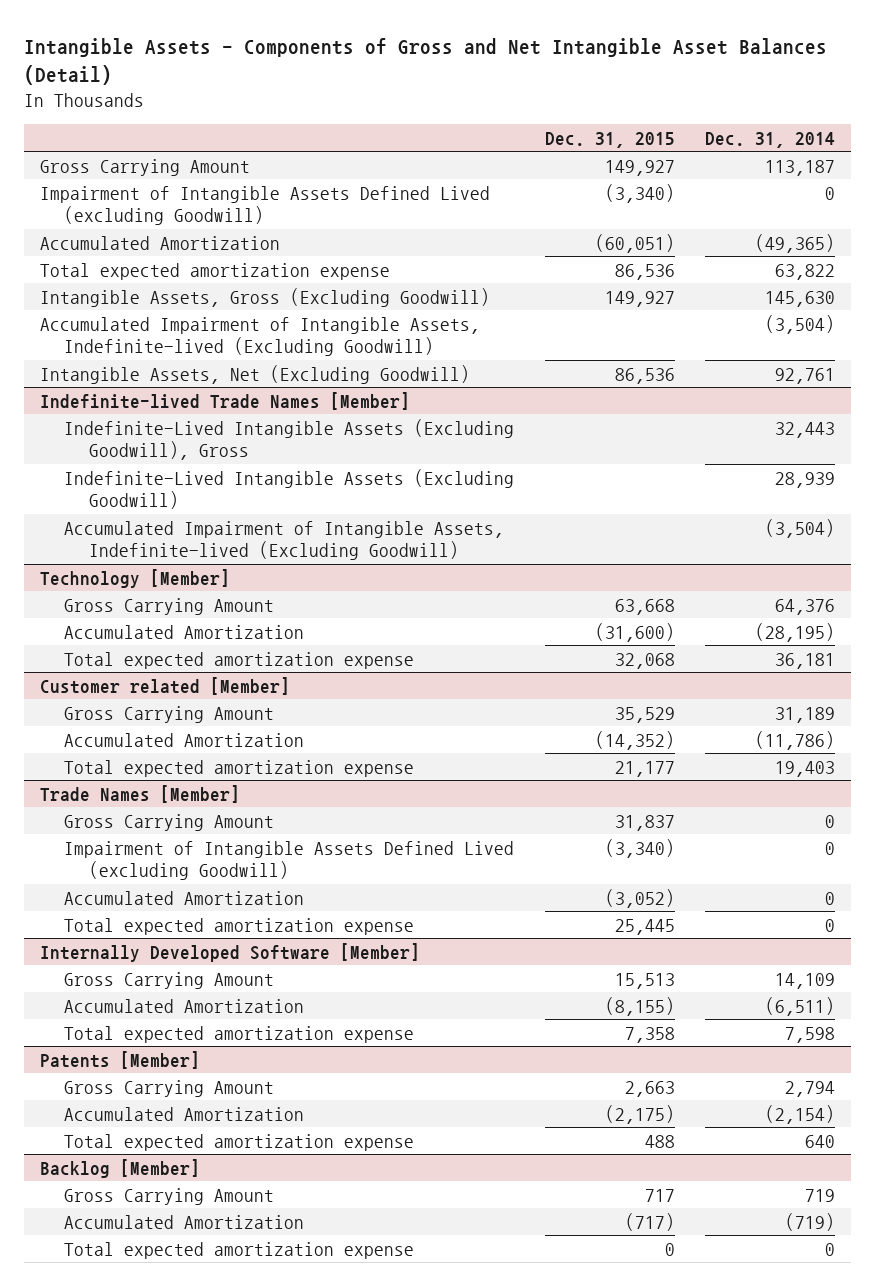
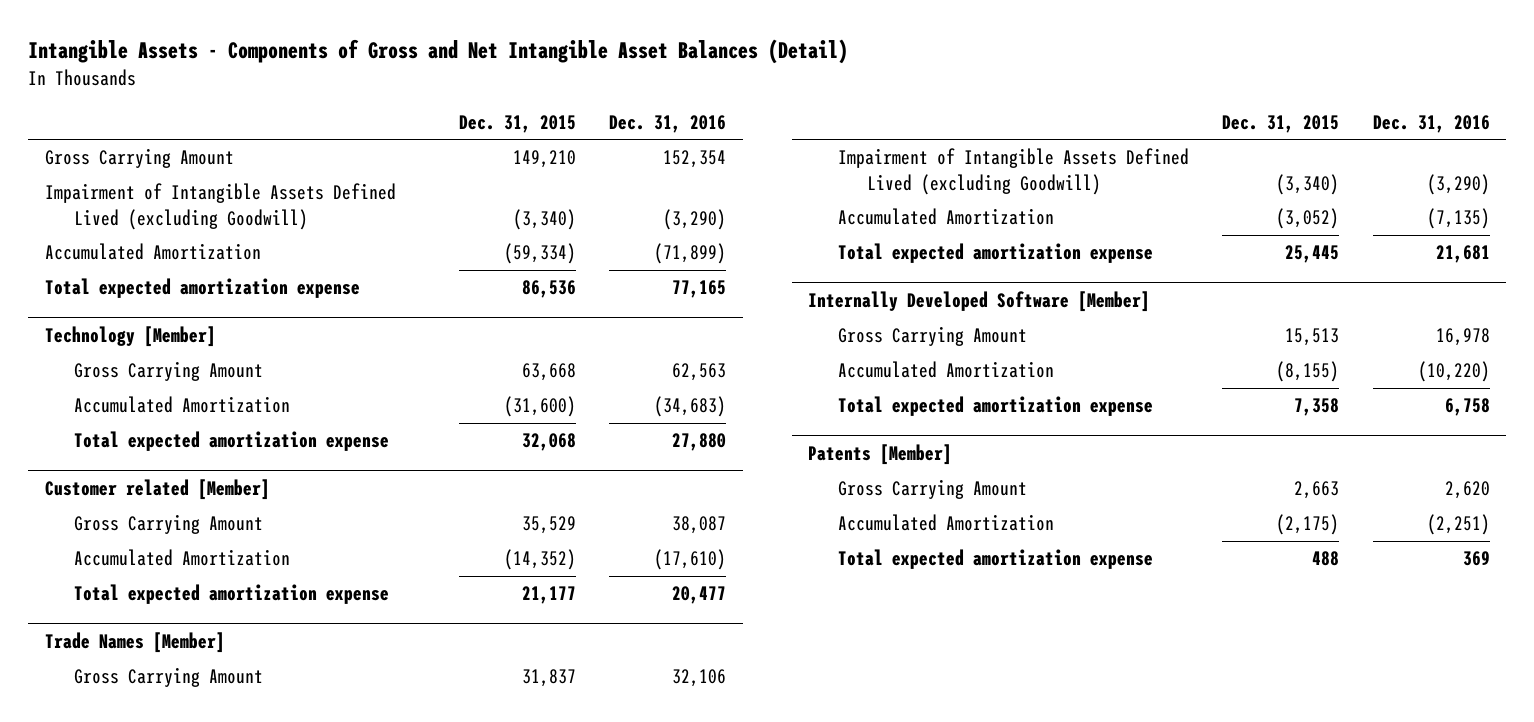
- | Dec. 31, 2015 | Dec. 31, 2014
+ | Dec. 31, 2015 | Dec. 31, 2016
- Gross Carrying Amount | 149,927 | 113,187
+ Gross Carrying Amount | 149,210 | 152,354
- Accumulated Amortization | (60,051) | (49,365)
+ Accumulated Amortization | (59,334) | (71,899)
- Intangible Assets, Gross (Excluding Goodwill) | 149,927 | 145,630
- Accumulated Impairment of Intangible Assets, Indefinite-lived (Excluding Goodwill) | | (3,504)
- Intangible Assets, Net (Excluding Goodwill) | 86,536 | 92,761
- Indefinite-lived Trade Names [Member]
- Indefinite-Lived Intangible Assets (Excluding Goodwill), Gross | | 32,443
- Indefinite-Lived Intangible Assets (Excluding Goodwill) | | 28,939
- Accumulated Impairment of Intangible Assets, Indefinite-lived (Excluding Goodwill) | | (3,504)
- Backlog [Member]
- Gross Carrying Amount | 717 | 719
- Accumulated Amortization | (717) | (719)
- Total expected amortization expense | 0 | 0

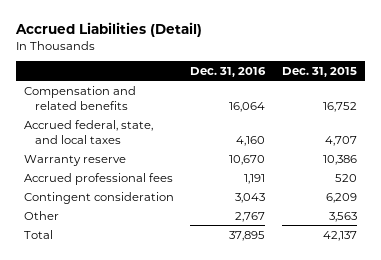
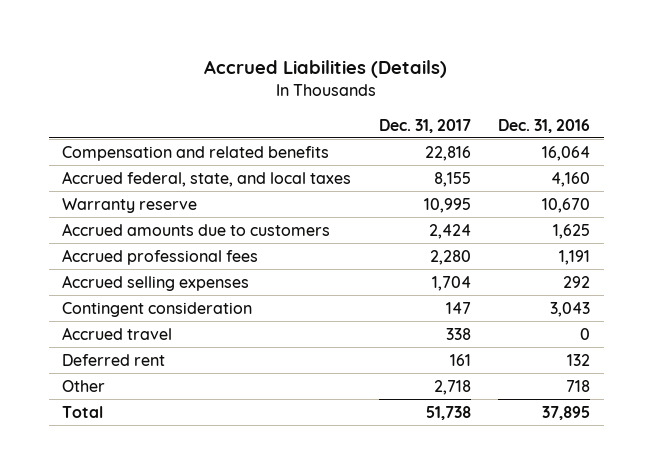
- Accrued Liabilities (Detail)
+ Accrued Liabilities (Details)
- | Dec. 31, 2016 | Dec. 31, 2015
+ | Dec. 31, 2017 | Dec. 31, 2016
+ Accrued amounts due to customers | 2,424 | 1,625
+ Accrued selling expenses | 1,704 | 292
- Other | 2,767 | 3,563
+ Accrued travel | 338 | 0
+ Deferred rent | 161 | 132
+ Other | 2,718 | 718

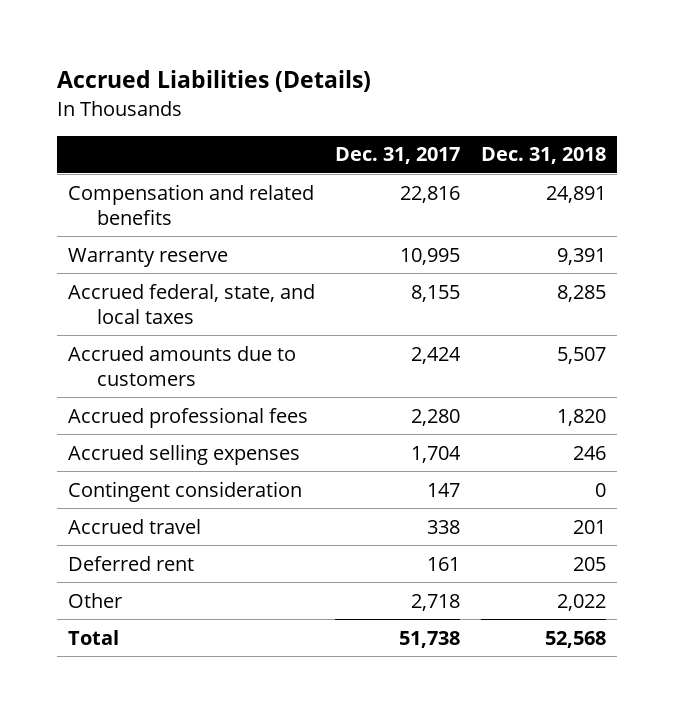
- | Dec. 31, 2017 | Dec. 31, 2016
+ | Dec. 31, 2017 | Dec. 31, 2018
moved down: Accrued federal, state, and local taxes | 8,155 | 8,285

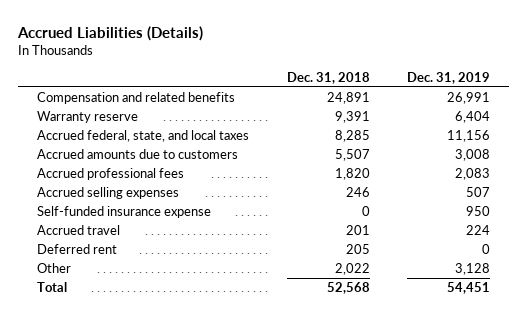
- | Dec. 31, 2017 | Dec. 31, 2018
+ | Dec. 31, 2018 | Dec. 31, 2019
- Contingent consideration | 147 | 0
+ Self-funded insurance expense | 0 | 950

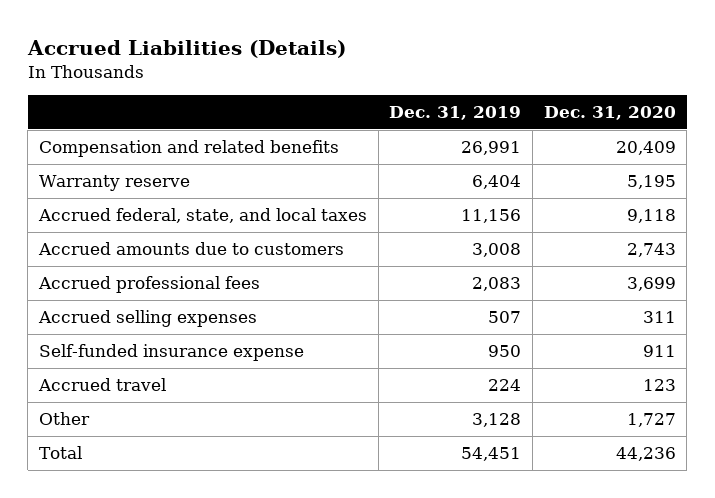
- | Dec. 31, 2018 | Dec. 31, 2019
+ | Dec. 31, 2019 | Dec. 31, 2020
- Deferred rent | 205 | 0

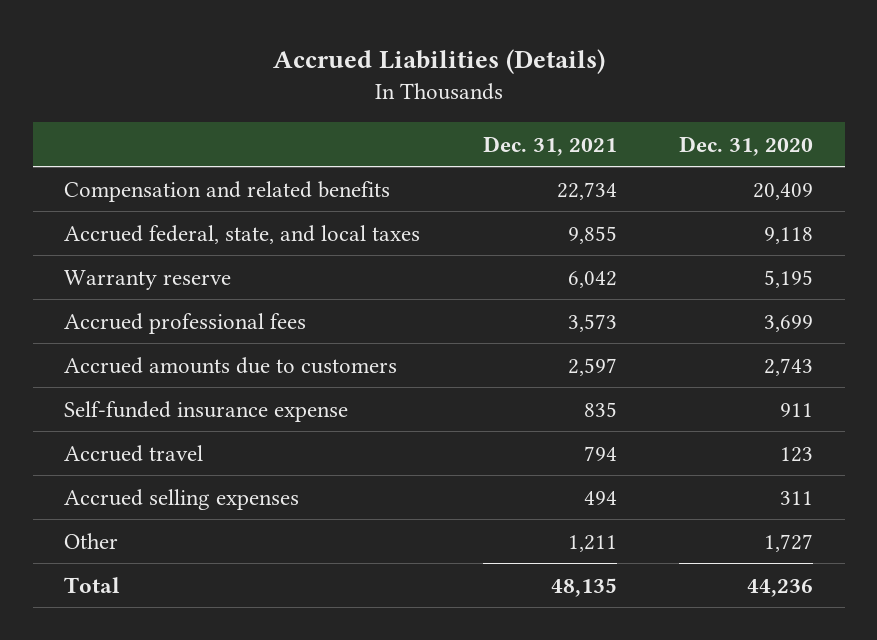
- | Dec. 31, 2019 | Dec. 31, 2020
+ | Dec. 31, 2021 | Dec. 31, 2020
moved down: Warranty reserve | 6,042 | 5,195
moved down: Accrued amounts due to customers | 2,597 | 2,743
moved down: Accrued selling expenses | 494 | 311

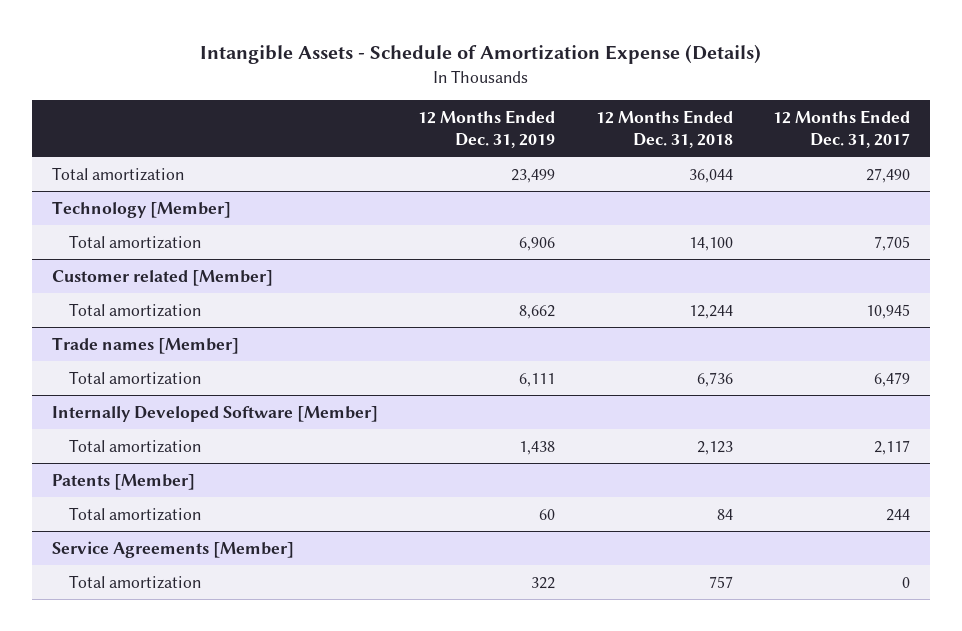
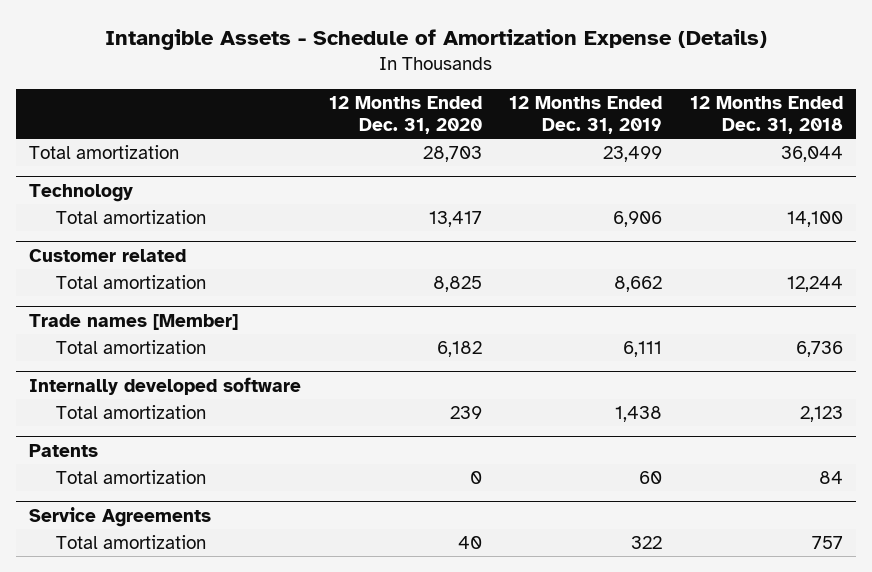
- | 12 Months Ended Dec. 31, 2019 | 12 Months Ended Dec. 31, 2018 | 12 Months Ended Dec. 31, 2017
+ | 12 Months Ended Dec. 31, 2020 | 12 Months Ended Dec. 31, 2019 | 12 Months Ended Dec. 31, 2018
- Technology [Member]
+ Technology
- Customer related [Member]
+ Customer related
- Internally Developed Software [Member]
+ Internally developed software
- Patents [Member]
+ Patents
- Service Agreements [Member]
+ Service Agreements

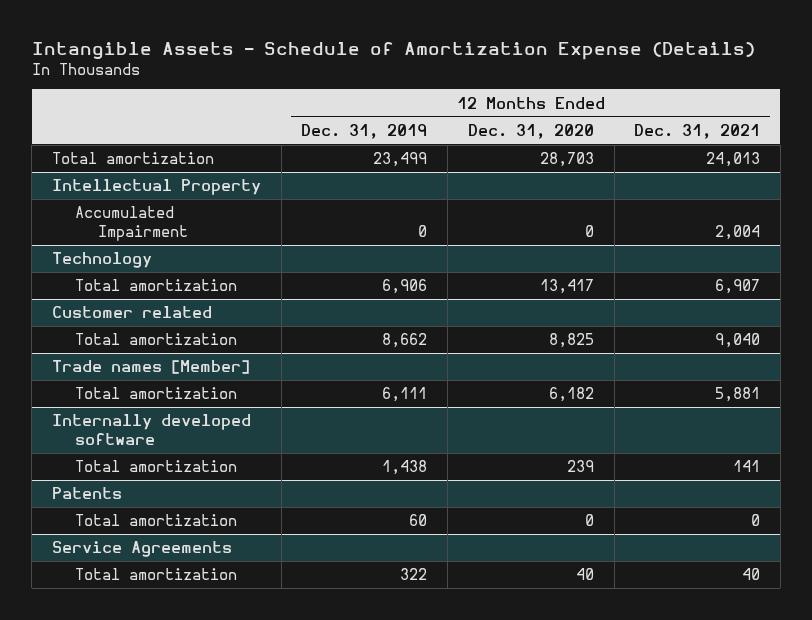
- | 12 Months Ended Dec. 31, 2020 | 12 Months Ended Dec. 31, 2019 | 12 Months Ended Dec. 31, 2018
+ | 12 Months Ended Dec. 31, 2019 | 12 Months Ended Dec. 31, 2020 | 12 Months Ended Dec. 31, 2021
+ Intellectual Property
+ Accumulated Impairment | 0 | 0 | 2,004

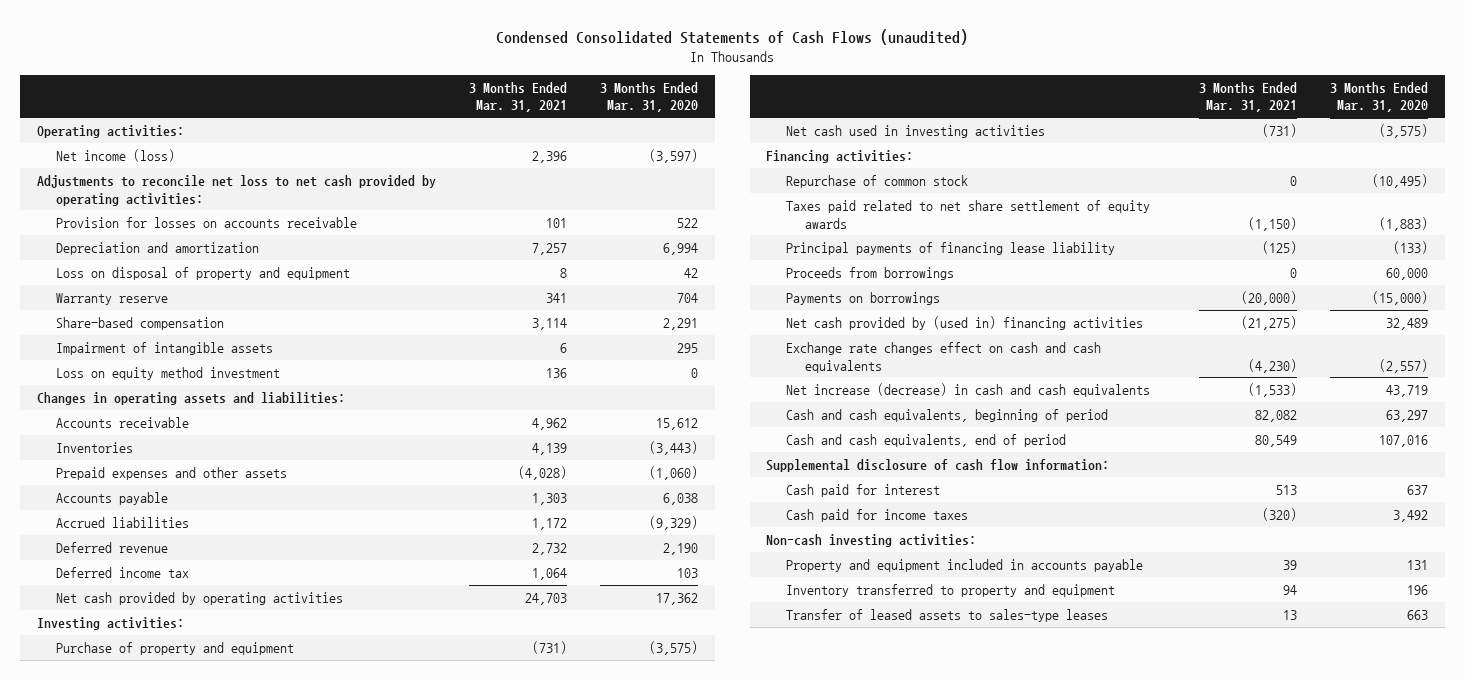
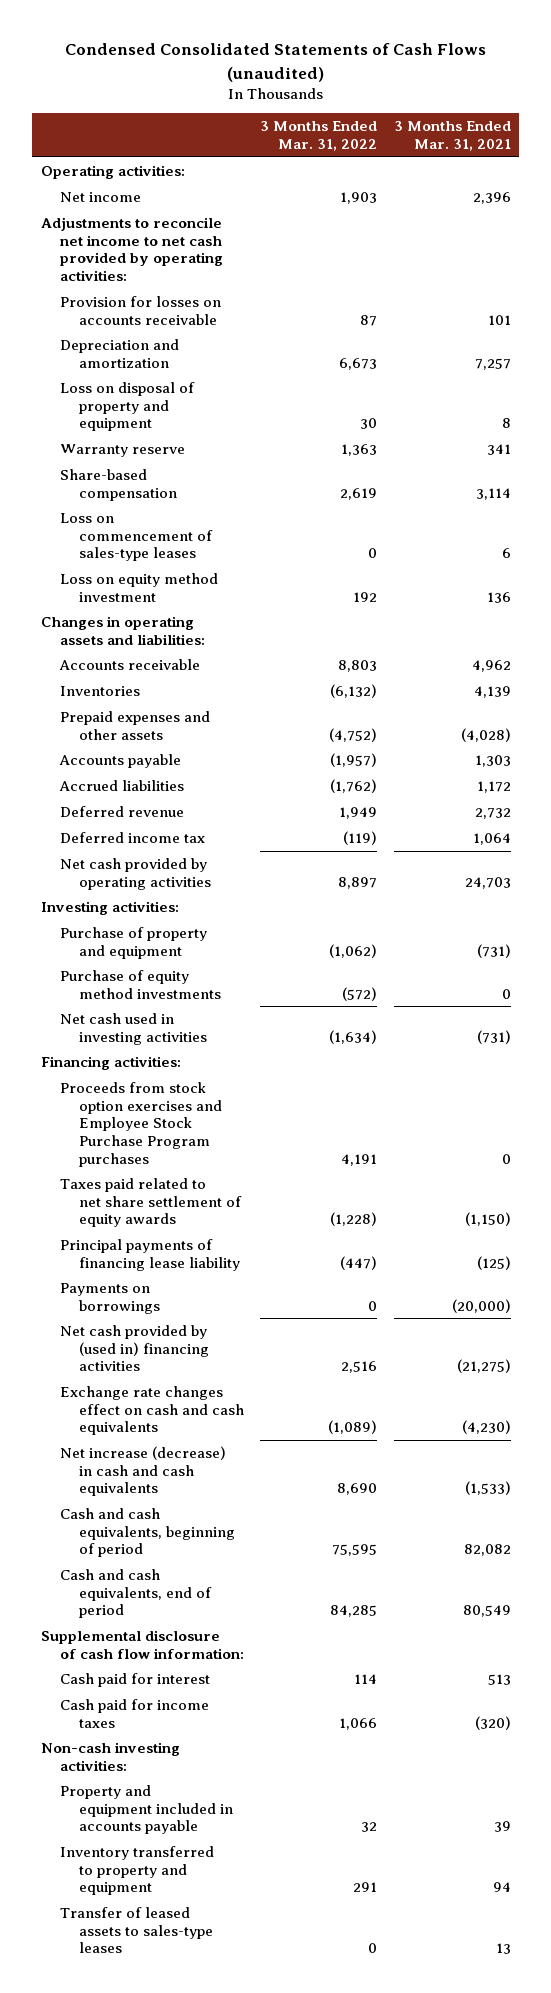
- | 3 Months Ended Mar. 31, 2021 | 3 Months Ended Mar. 31, 2020
+ | 3 Months Ended Mar. 31, 2022 | 3 Months Ended Mar. 31, 2021
- Net income (loss) | 2,396 | (3,597)
- Adjustments to reconcile net loss to net cash provided by operating activities:
+ Net income | 1,903 | 2,396
+ Adjustments to reconcile net income to net cash provided by operating activities:
- Impairment of intangible assets | 6 | 295
+ Loss on commencement of sales-type leases | 0 | 6
+ Purchase of equity method investments | (572) | 0
- Repurchase of common stock | 0 | (10,495)
+ Proceeds from stock option exercises and Employee Stock Purchase Program purchases | 4,191 | 0
- Proceeds from borrowings | 0 | 60,000

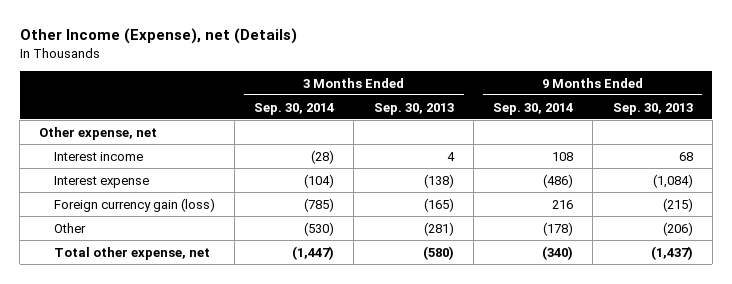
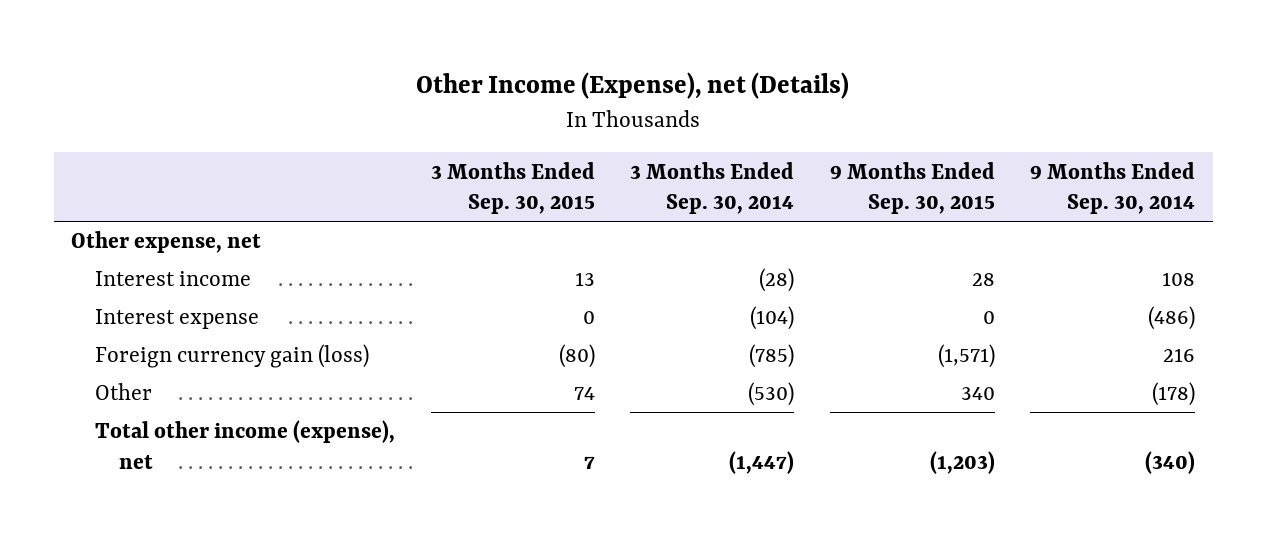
- | 3 Months Ended Sep. 30, 2014 | 3 Months Ended Sep. 30, 2013 | 9 Months Ended Sep. 30, 2014 | 9 Months Ended Sep. 30, 2013
+ | 3 Months Ended Sep. 30, 2015 | 3 Months Ended Sep. 30, 2014 | 9 Months Ended Sep. 30, 2015 | 9 Months Ended Sep. 30, 2014
- Total other expense, net | (1,447) | (580) | (340) | (1,437)
+ Total other income (expense), net | 7 | (1,447) | (1,203) | (340)

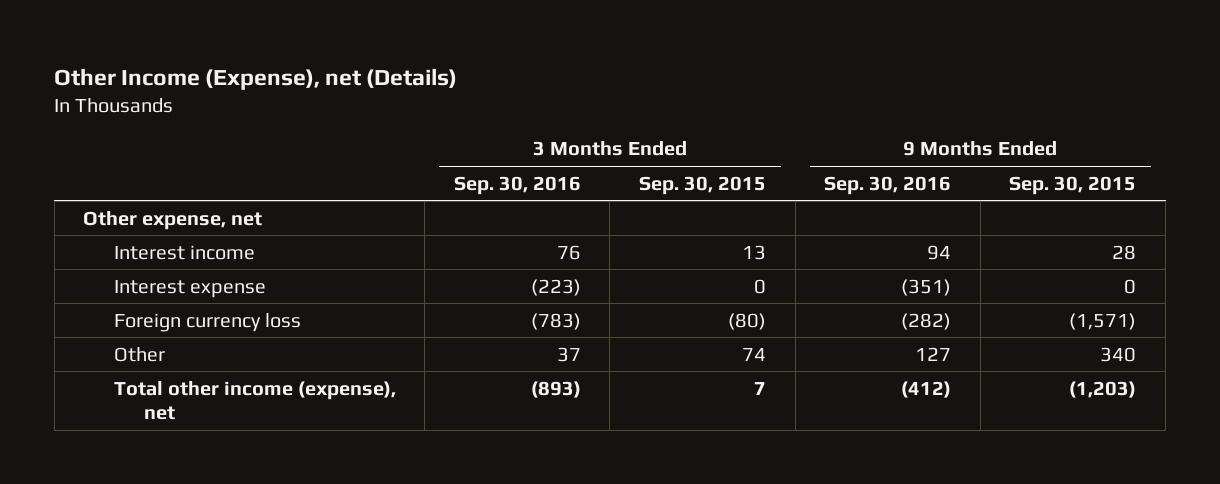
- | 3 Months Ended Sep. 30, 2015 | 3 Months Ended Sep. 30, 2014 | 9 Months Ended Sep. 30, 2015 | 9 Months Ended Sep. 30, 2014
+ | 3 Months Ended Sep. 30, 2016 | 3 Months Ended Sep. 30, 2015 | 9 Months Ended Sep. 30, 2016 | 9 Months Ended Sep. 30, 2015
- Foreign currency gain (loss) | (80) | (785) | (1,571) | 216
+ Foreign currency loss | (783) | (80) | (282) | (1,571)

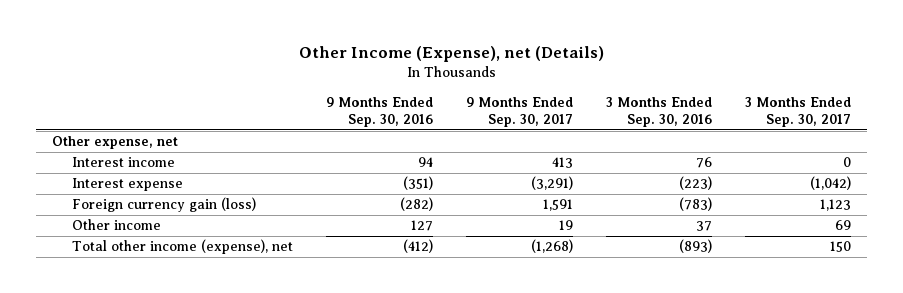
- | 3 Months Ended Sep. 30, 2016 | 3 Months Ended Sep. 30, 2015 | 9 Months Ended Sep. 30, 2016 | 9 Months Ended Sep. 30, 2015
+ | 9 Months Ended Sep. 30, 2016 | 9 Months Ended Sep. 30, 2017 | 3 Months Ended Sep. 30, 2016 | 3 Months Ended Sep. 30, 2017
- Foreign currency loss | (783) | (80) | (282) | (1,571)
- Other | 37 | 74 | 127 | 340
+ Foreign currency gain (loss) | (282) | 1,591 | (783) | 1,123
+ Other income | 127 | 19 | 37 | 69

